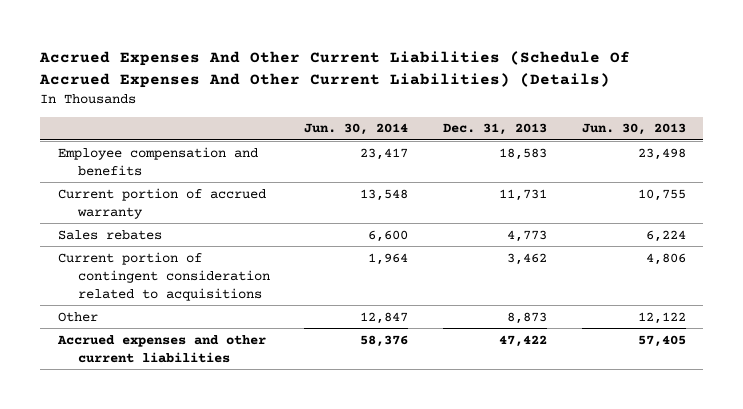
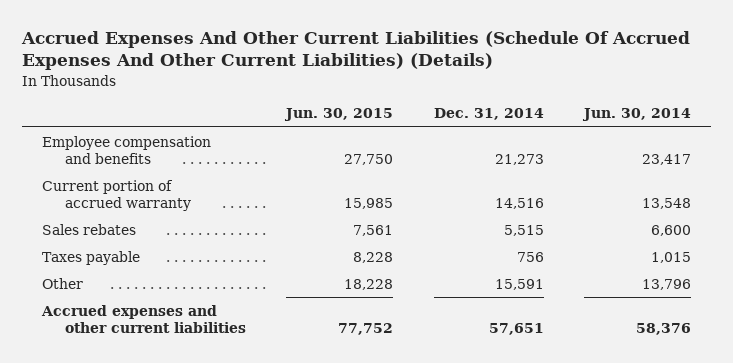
- | Jun. 30, 2014 | Dec. 31, 2013 | Jun. 30, 2013
+ | Jun. 30, 2015 | Dec. 31, 2014 | Jun. 30, 2014
- Current portion of contingent consideration related to acquisitions | 1,964 | 3,462 | 4,806
- Other | 12,847 | 8,873 | 12,122
+ Taxes payable | 8,228 | 756 | 1,015
+ Other | 18,228 | 15,591 | 13,796

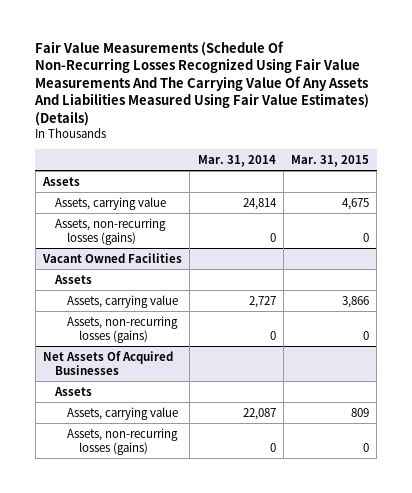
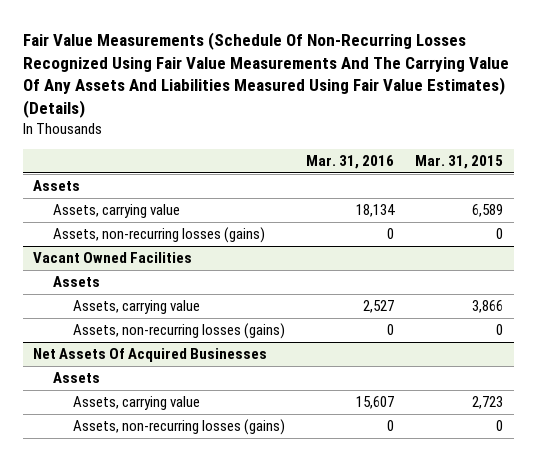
- | Mar. 31, 2014 | Mar. 31, 2015
+ | Mar. 31, 2016 | Mar. 31, 2015
- Assets, carrying value | 24,814 | 4,675
+ Assets, carrying value | 18,134 | 6,589
@ Net Assets Of Acquired Businesses
- Assets, carrying value | 22,087 | 809
+ Assets, carrying value | 15,607 | 2,723

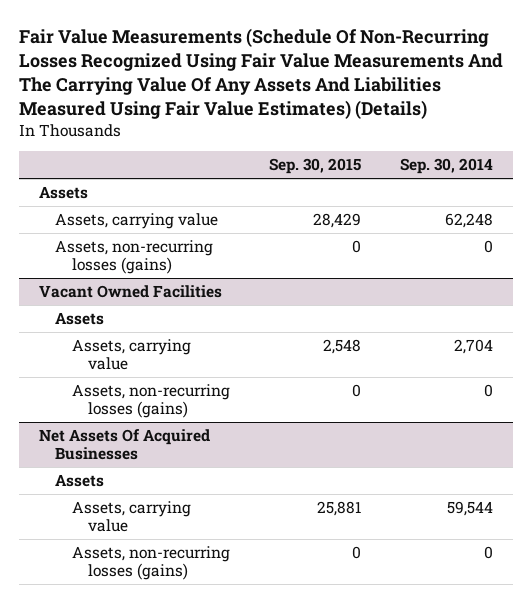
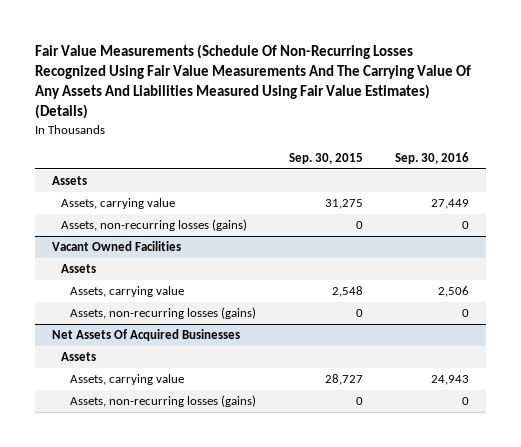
- | Sep. 30, 2015 | Sep. 30, 2014
+ | Sep. 30, 2015 | Sep. 30, 2016
- Assets, carrying value | 28,429 | 62,248
+ Assets, carrying value | 31,275 | 27,449
@ Net Assets Of Acquired Businesses
- Assets, carrying value | 25,881 | 59,544
+ Assets, carrying value | 28,727 | 24,943

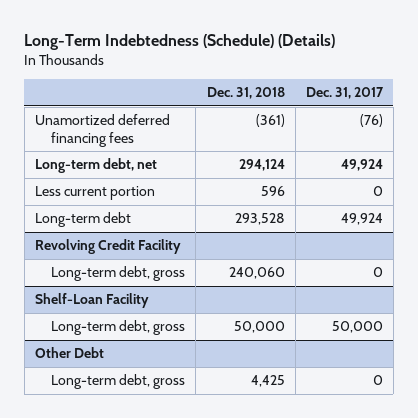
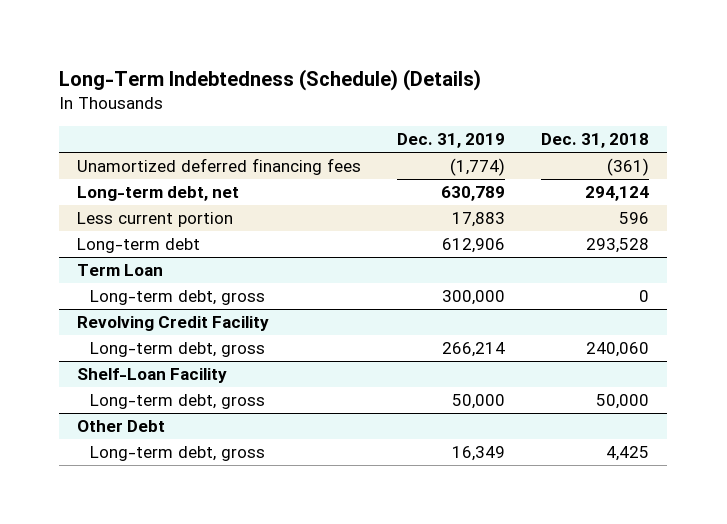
- | Dec. 31, 2018 | Dec. 31, 2017
+ | Dec. 31, 2019 | Dec. 31, 2018
+ Term Loan
+ Long-term debt, gross | 300,000 | 0

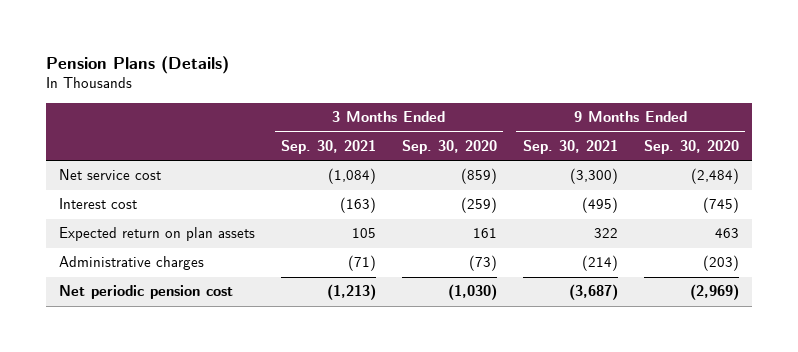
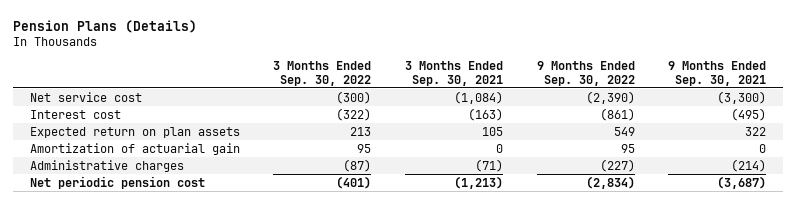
- | 3 Months Ended Sep. 30, 2021 | 3 Months Ended Sep. 30, 2020 | 9 Months Ended Sep. 30, 2021 | 9 Months Ended Sep. 30, 2020
+ | 3 Months Ended Sep. 30, 2022 | 3 Months Ended Sep. 30, 2021 | 9 Months Ended Sep. 30, 2022 | 9 Months Ended Sep. 30, 2021
+ Amortization of actuarial gain | 95 | 0 | 95 | 0

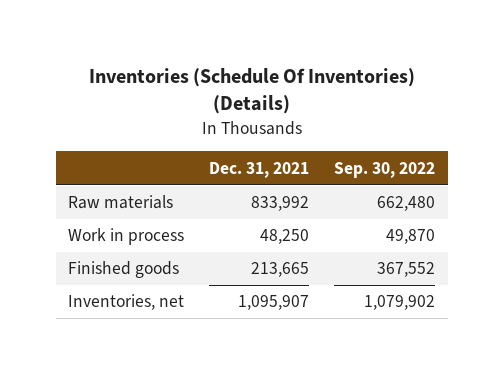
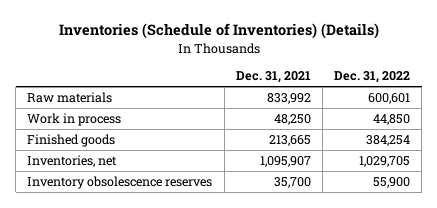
- Inventories (Schedule Of Inventories) (Details)
+ Inventories (Schedule of Inventories) (Details)
- | Dec. 31, 2021 | Sep. 30, 2022
+ | Dec. 31, 2021 | Dec. 31, 2022
+ Inventory obsolescence reserves | 35,700 | 55,900

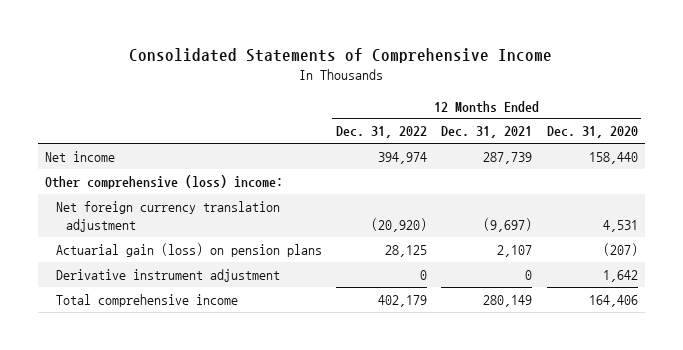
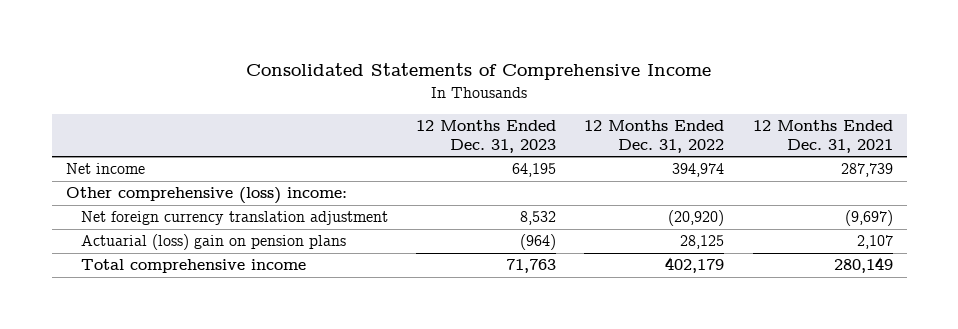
- | 12 Months Ended Dec. 31, 2022 | 12 Months Ended Dec. 31, 2021 | 12 Months Ended Dec. 31, 2020
+ | 12 Months Ended Dec. 31, 2023 | 12 Months Ended Dec. 31, 2022 | 12 Months Ended Dec. 31, 2021
- Actuarial gain (loss) on pension plans | 28,125 | 2,107 | (207)
- Derivative instrument adjustment | 0 | 0 | 1,642
+ Actuarial (loss) gain on pension plans | (964) | 28,125 | 2,107

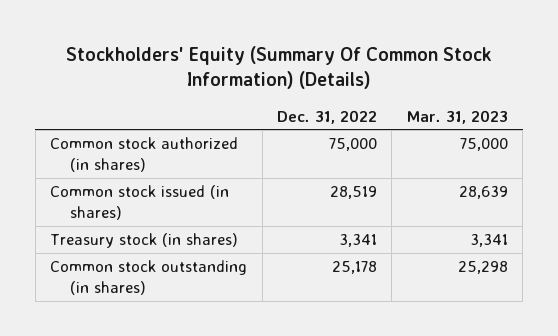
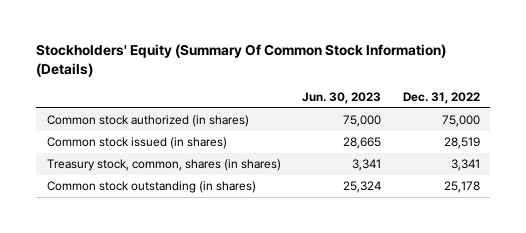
- | Dec. 31, 2022 | Mar. 31, 2023
+ | Jun. 30, 2023 | Dec. 31, 2022
- Treasury stock (in shares) | 3,341 | 3,341
+ Treasury stock, common, shares (in shares) | 3,341 | 3,341

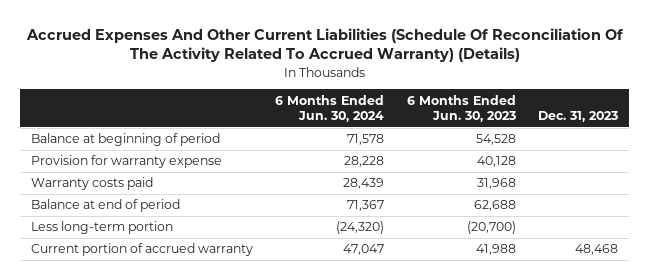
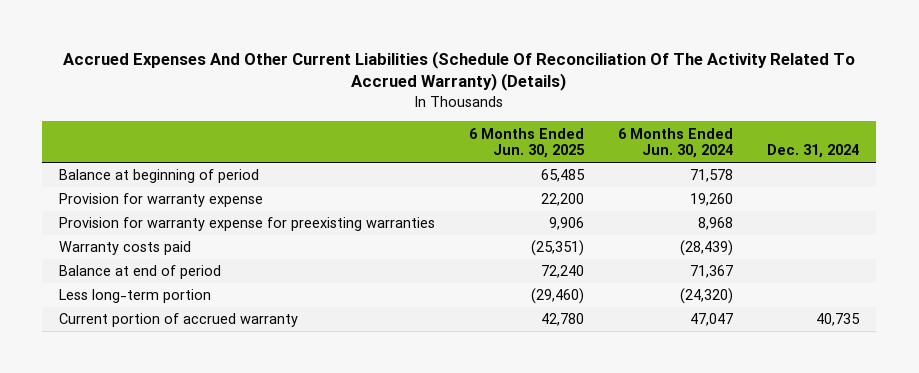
- | 6 Months Ended Jun. 30, 2024 | 6 Months Ended Jun. 30, 2023 | Dec. 31, 2023
+ | 6 Months Ended Jun. 30, 2025 | 6 Months Ended Jun. 30, 2024 | Dec. 31, 2024
- Provision for warranty expense | 28,228 | 40,128 |
- Warranty costs paid | 28,439 | 31,968 |
+ Provision for warranty expense | 22,200 | 19,260 |
+ Provision for warranty expense for preexisting warranties | 9,906 | 8,968 |
+ Warranty costs paid | (25,351) | (28,439) |

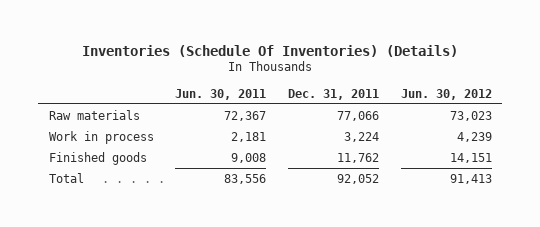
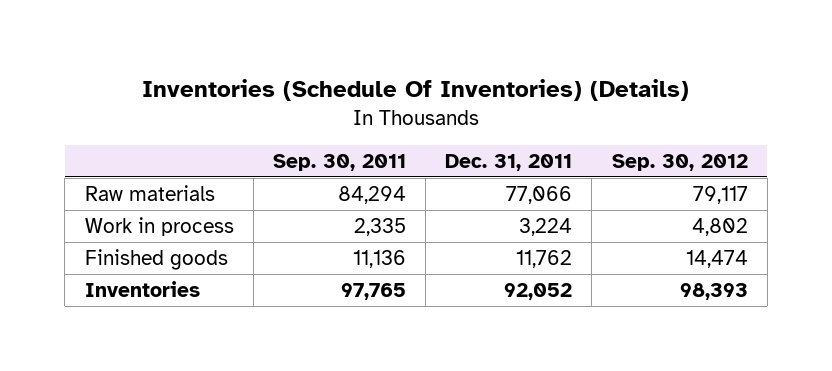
- | Jun. 30, 2011 | Dec. 31, 2011 | Jun. 30, 2012
+ | Sep. 30, 2011 | Dec. 31, 2011 | Sep. 30, 2012
- Total | 83,556 | 92,052 | 91,413
+ Inventories | 97,765 | 92,052 | 98,393

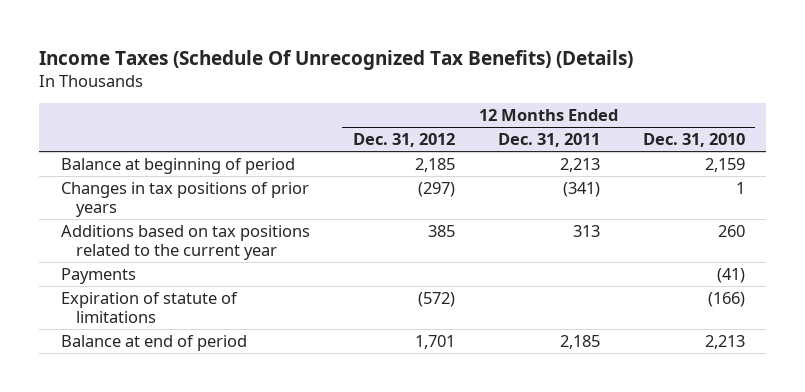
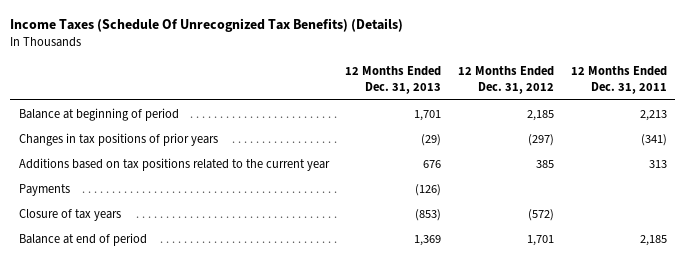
- | 12 Months Ended Dec. 31, 2012 | 12 Months Ended Dec. 31, 2011 | 12 Months Ended Dec. 31, 2010
+ | 12 Months Ended Dec. 31, 2013 | 12 Months Ended Dec. 31, 2012 | 12 Months Ended Dec. 31, 2011
- Expiration of statute of limitations | (572) | | (166)
+ Closure of tax years | (853) | (572) |

